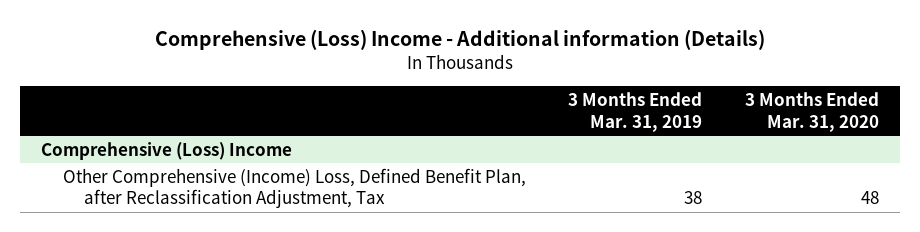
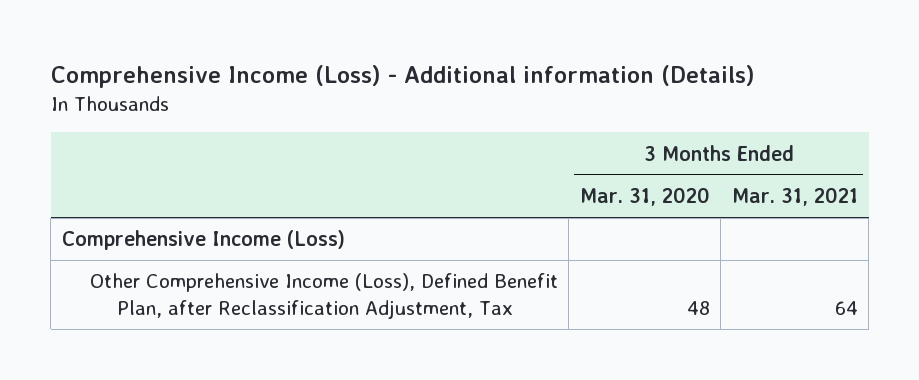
- Comprehensive (Loss) Income - Additional information (Details)
+ Comprehensive Income (Loss) - Additional information (Details)
- | 3 Months Ended Mar. 31, 2019 | 3 Months Ended Mar. 31, 2020
+ | 3 Months Ended Mar. 31, 2020 | 3 Months Ended Mar. 31, 2021
- Comprehensive (Loss) Income
- Other Comprehensive (Income) Loss, Defined Benefit Plan, after Reclassification Adjustment, Tax | 38 | 48
+ Comprehensive Income (Loss)
+ Other Comprehensive Income (Loss), Defined Benefit Plan, after Reclassification Adjustment, Tax | 48 | 64

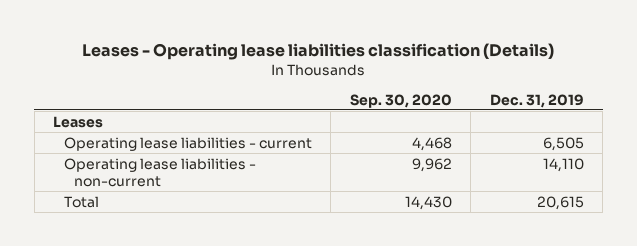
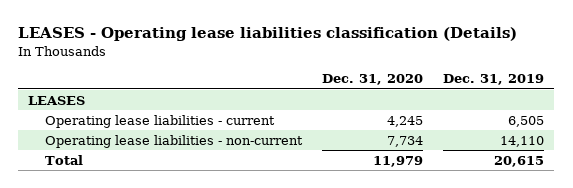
- Leases - Operating lease liabilities classification (Details)
+ LEASES - Operating lease liabilities classification (Details)
- | Sep. 30, 2020 | Dec. 31, 2019
+ | Dec. 31, 2020 | Dec. 31, 2019
- Leases
+ LEASES

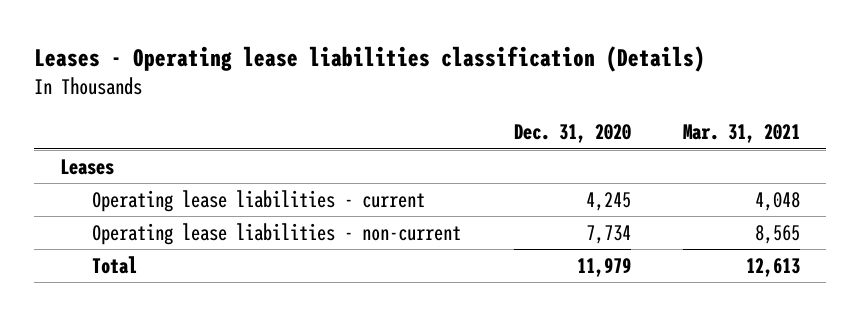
- LEASES - Operating lease liabilities classification (Details)
+ Leases - Operating lease liabilities classification (Details)
- | Dec. 31, 2020 | Dec. 31, 2019
+ | Dec. 31, 2020 | Mar. 31, 2021
- LEASES
+ Leases

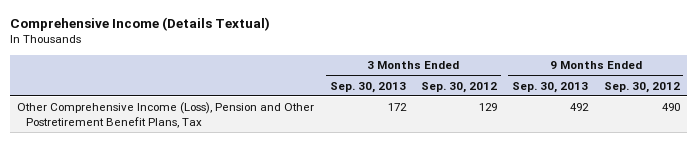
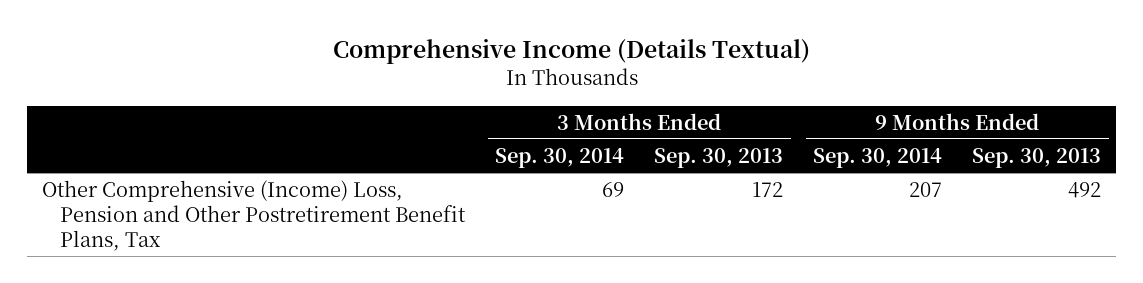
- | 3 Months Ended Sep. 30, 2013 | 3 Months Ended Sep. 30, 2012 | 9 Months Ended Sep. 30, 2013 | 9 Months Ended Sep. 30, 2012
+ | 3 Months Ended Sep. 30, 2014 | 3 Months Ended Sep. 30, 2013 | 9 Months Ended Sep. 30, 2014 | 9 Months Ended Sep. 30, 2013
- Other Comprehensive Income (Loss), Pension and Other Postretirement Benefit Plans, Tax | 172 | 129 | 492 | 490
+ Other Comprehensive (Income) Loss, Pension and Other Postretirement Benefit Plans, Tax | 69 | 172 | 207 | 492

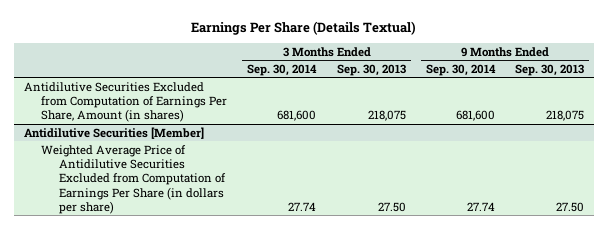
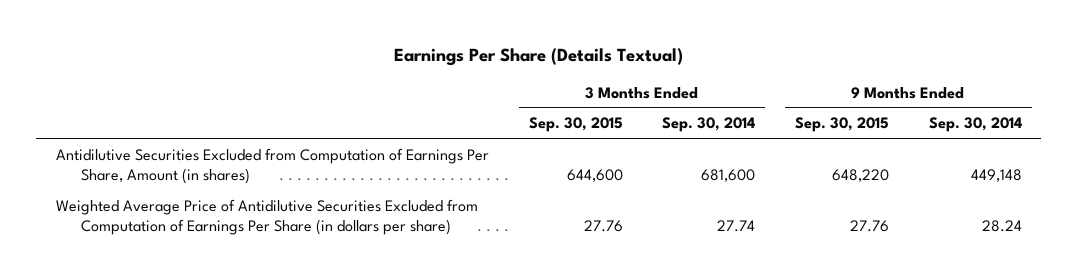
- | 3 Months Ended Sep. 30, 2014 | 3 Months Ended Sep. 30, 2013 | 9 Months Ended Sep. 30, 2014 | 9 Months Ended Sep. 30, 2013
+ | 3 Months Ended Sep. 30, 2015 | 3 Months Ended Sep. 30, 2014 | 9 Months Ended Sep. 30, 2015 | 9 Months Ended Sep. 30, 2014
- Antidilutive Securities Excluded from Computation of Earnings Per Share, Amount (in shares) | 681,600 | 218,075 | 681,600 | 218,075
- Antidilutive Securities [Member]
- Weighted Average Price of Antidilutive Securities Excluded from Computation of Earnings Per Share (in dollars per share) | 27.74 | 27.50 | 27.74 | 27.50
+ Antidilutive Securities Excluded from Computation of Earnings Per Share, Amount (in shares) | 644,600 | 681,600 | 648,220 | 449,148
+ Weighted Average Price of Antidilutive Securities Excluded from Computation of Earnings Per Share (in dollars per share) | 27.76 | 27.74 | 27.76 | 28.24

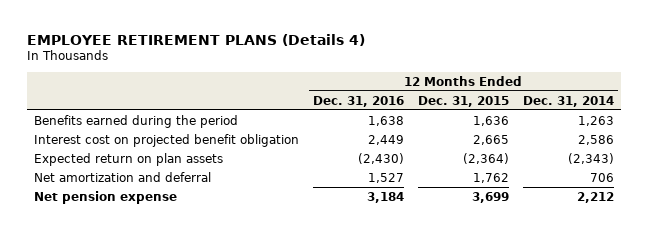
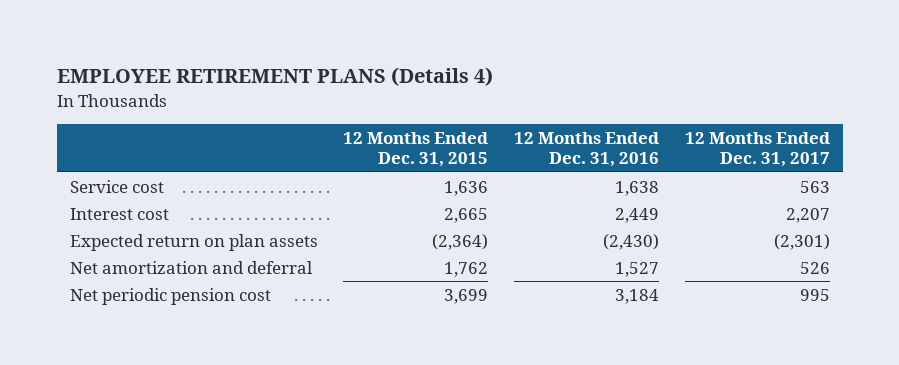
- | 12 Months Ended Dec. 31, 2016 | 12 Months Ended Dec. 31, 2015 | 12 Months Ended Dec. 31, 2014
+ | 12 Months Ended Dec. 31, 2015 | 12 Months Ended Dec. 31, 2016 | 12 Months Ended Dec. 31, 2017
- Benefits earned during the period | 1,638 | 1,636 | 1,263
- Interest cost on projected benefit obligation | 2,449 | 2,665 | 2,586
+ Service cost | 1,636 | 1,638 | 563
+ Interest cost | 2,665 | 2,449 | 2,207
- Net pension expense | 3,184 | 3,699 | 2,212
+ Net periodic pension cost | 3,699 | 3,184 | 995

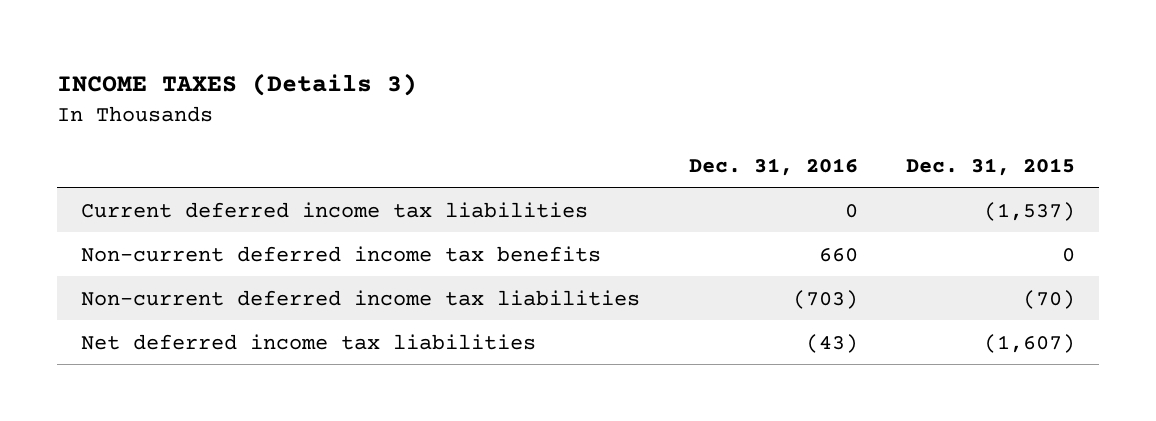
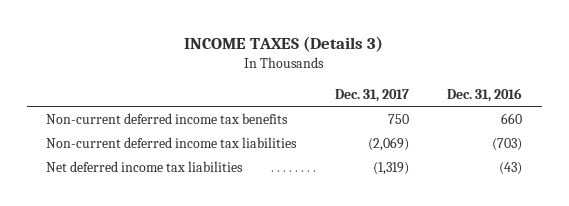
- | Dec. 31, 2016 | Dec. 31, 2015
+ | Dec. 31, 2017 | Dec. 31, 2016
- Current deferred income tax liabilities | 0 | (1,537)

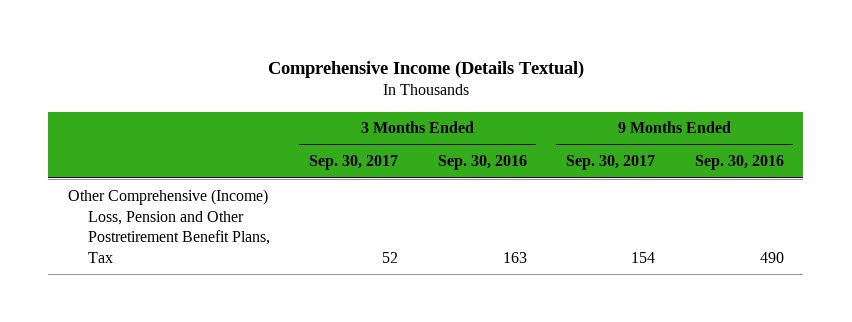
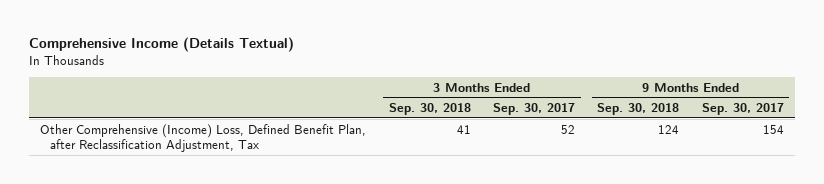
- | 3 Months Ended Sep. 30, 2017 | 3 Months Ended Sep. 30, 2016 | 9 Months Ended Sep. 30, 2017 | 9 Months Ended Sep. 30, 2016
+ | 3 Months Ended Sep. 30, 2018 | 3 Months Ended Sep. 30, 2017 | 9 Months Ended Sep. 30, 2018 | 9 Months Ended Sep. 30, 2017
- Other Comprehensive (Income) Loss, Pension and Other Postretirement Benefit Plans, Tax | 52 | 163 | 154 | 490
+ Other Comprehensive (Income) Loss, Defined Benefit Plan, after Reclassification Adjustment, Tax | 41 | 52 | 124 | 154

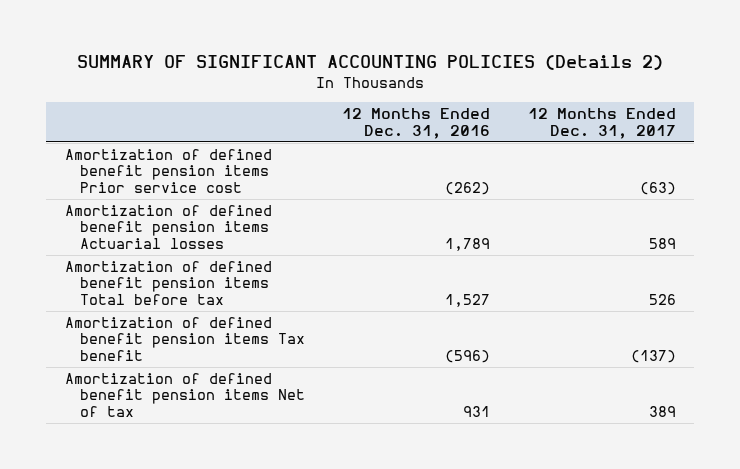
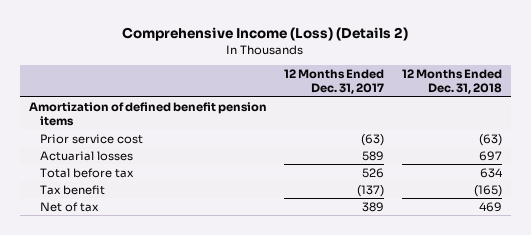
- SUMMARY OF SIGNIFICANT ACCOUNTING POLICIES (Details 2)
+ Comprehensive Income (Loss) (Details 2)
- | 12 Months Ended Dec. 31, 2016 | 12 Months Ended Dec. 31, 2017
+ | 12 Months Ended Dec. 31, 2017 | 12 Months Ended Dec. 31, 2018
- Amortization of defined benefit pension items Prior service cost | (262) | (63)
- Amortization of defined benefit pension items Actuarial losses | 1,789 | 589
- Amortization of defined benefit pension items Total before tax | 1,527 | 526
- Amortization of defined benefit pension items Tax benefit | (596) | (137)
- Amortization of defined benefit pension items Net of tax | 931 | 389
+ Amortization of defined benefit pension items
+ Prior service cost | (63) | (63)
+ Actuarial losses | 589 | 697
+ Total before tax | 526 | 634
+ Tax benefit | (137) | (165)
+ Net of tax | 389 | 469

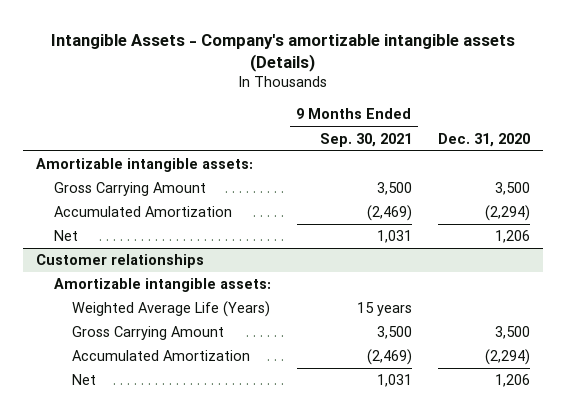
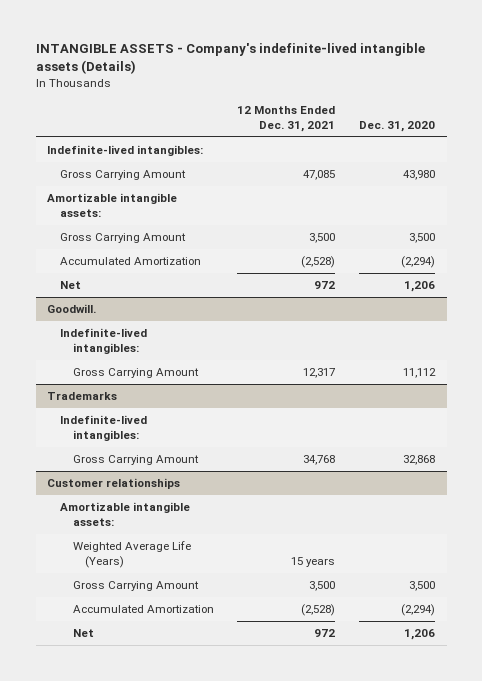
- Intangible Assets - Company's amortizable intangible assets (Details)
+ INTANGIBLE ASSETS - Company's indefinite-lived intangible assets (Details)
- | 9 Months Ended Sep. 30, 2021 | Dec. 31, 2020
+ | 12 Months Ended Dec. 31, 2021 | Dec. 31, 2020
+ Indefinite-lived intangibles:
+ Gross Carrying Amount | 47,085 | 43,980
+ Goodwill.
+ Indefinite-lived intangibles:
+ Gross Carrying Amount | 12,317 | 11,112
+ Trademarks
+ Indefinite-lived intangibles:
+ Gross Carrying Amount | 34,768 | 32,868

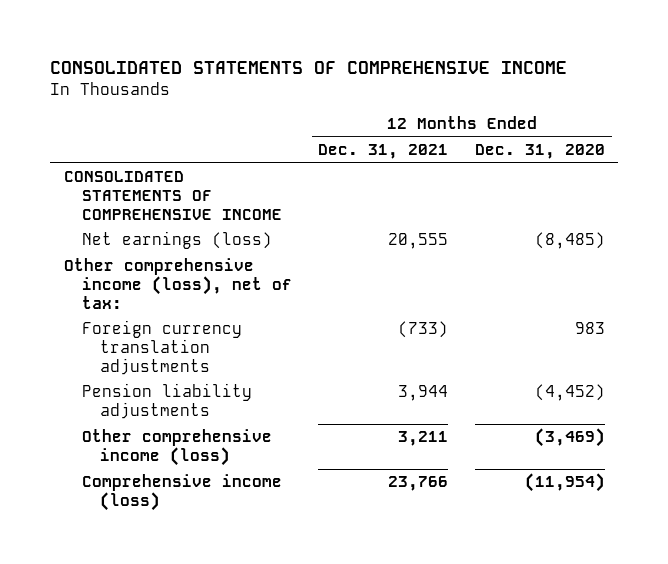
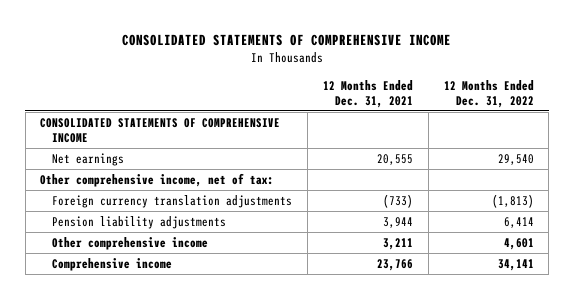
- | 12 Months Ended Dec. 31, 2021 | 12 Months Ended Dec. 31, 2020
+ | 12 Months Ended Dec. 31, 2021 | 12 Months Ended Dec. 31, 2022
- Net earnings (loss) | 20,555 | (8,485)
- Other comprehensive income (loss), net of tax:
+ Net earnings | 20,555 | 29,540
+ Other comprehensive income, net of tax:
- Other comprehensive income (loss) | 3,211 | (3,469)
- Comprehensive income (loss) | 23,766 | (11,954)
+ Other comprehensive income | 3,211 | 4,601
+ Comprehensive income | 23,766 | 34,141

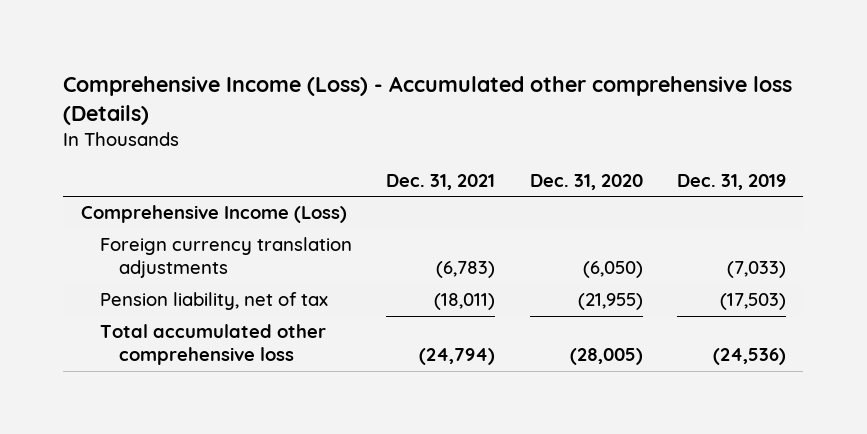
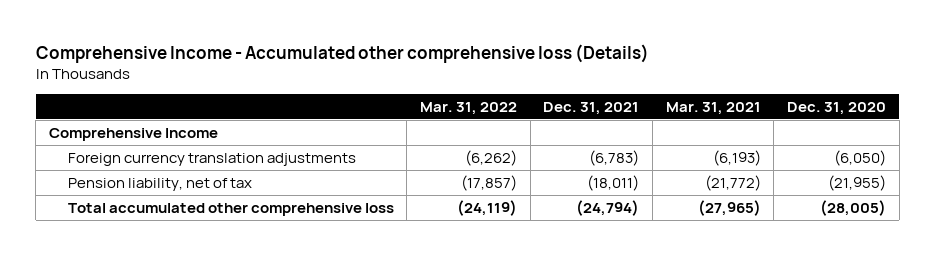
- Comprehensive Income (Loss) - Accumulated other comprehensive loss (Details)
+ Comprehensive Income - Accumulated other comprehensive loss (Details)
- | Dec. 31, 2021 | Dec. 31, 2020 | Dec. 31, 2019
+ | Mar. 31, 2022 | Dec. 31, 2021 | Mar. 31, 2021 | Dec. 31, 2020
- Comprehensive Income (Loss)
+ Comprehensive Income

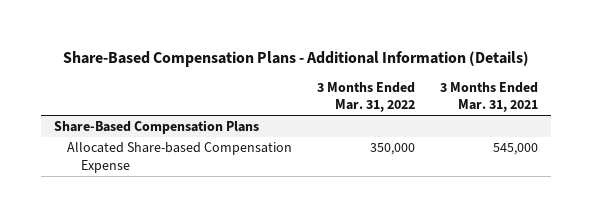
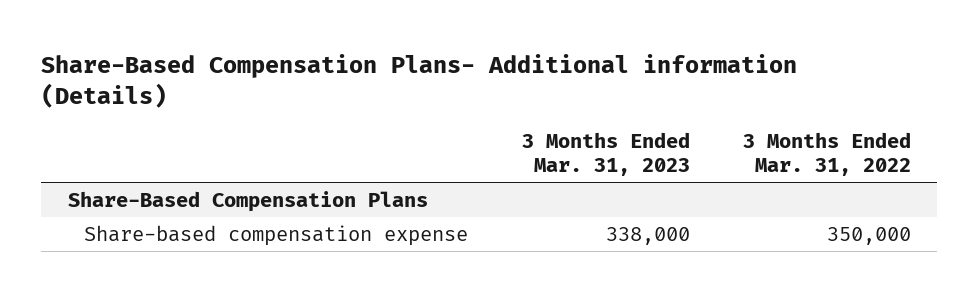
- Share-Based Compensation Plans - Additional Information (Details)
+ Share-Based Compensation Plans- Additional information (Details)
- | 3 Months Ended Mar. 31, 2022 | 3 Months Ended Mar. 31, 2021
+ | 3 Months Ended Mar. 31, 2023 | 3 Months Ended Mar. 31, 2022
- Allocated Share-based Compensation Expense | 350,000 | 545,000
+ Share-based compensation expense | 338,000 | 350,000

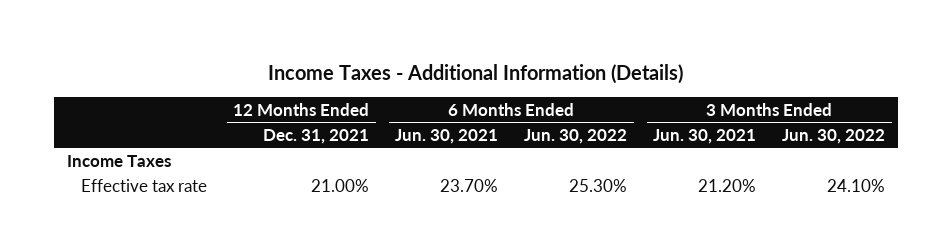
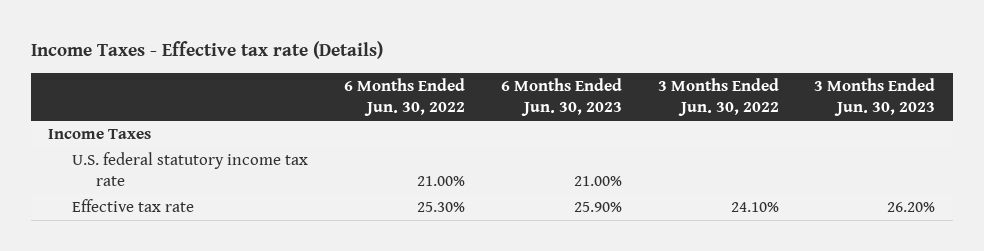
- Income Taxes - Additional Information (Details)
+ Income Taxes - Effective tax rate (Details)
- | 12 Months Ended Dec. 31, 2021 | 6 Months Ended Jun. 30, 2021 | 6 Months Ended Jun. 30, 2022 | 3 Months Ended Jun. 30, 2021 | 3 Months Ended Jun. 30, 2022
+ | 6 Months Ended Jun. 30, 2022 | 6 Months Ended Jun. 30, 2023 | 3 Months Ended Jun. 30, 2022 | 3 Months Ended Jun. 30, 2023
+ U.S. federal statutory income tax rate | 21.00% | 21.00% | |

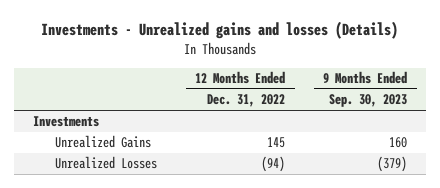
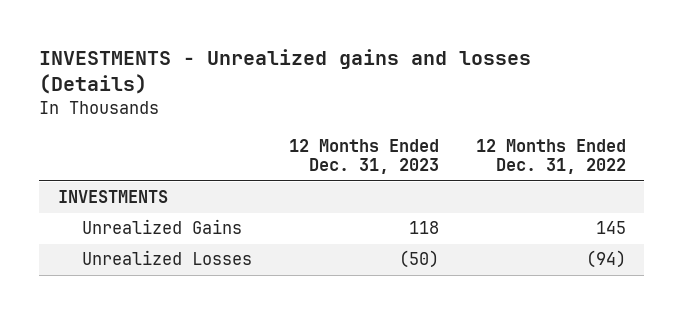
- Investments - Unrealized gains and losses (Details)
+ INVESTMENTS - Unrealized gains and losses (Details)
- | 12 Months Ended Dec. 31, 2022 | 9 Months Ended Sep. 30, 2023
+ | 12 Months Ended Dec. 31, 2023 | 12 Months Ended Dec. 31, 2022
- Investments
+ INVESTMENTS

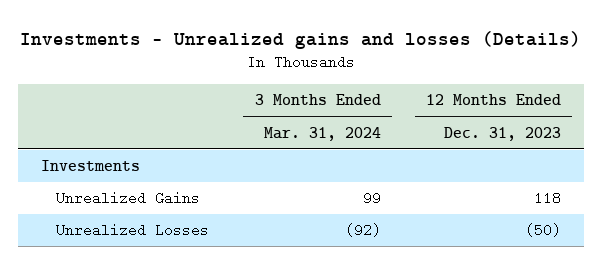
- INVESTMENTS - Unrealized gains and losses (Details)
+ Investments - Unrealized gains and losses (Details)
- | 12 Months Ended Dec. 31, 2023 | 12 Months Ended Dec. 31, 2022
+ | 3 Months Ended Mar. 31, 2024 | 12 Months Ended Dec. 31, 2023
- INVESTMENTS
+ Investments

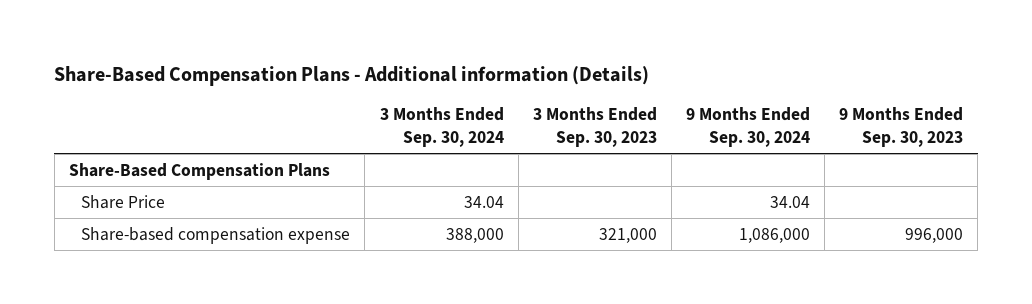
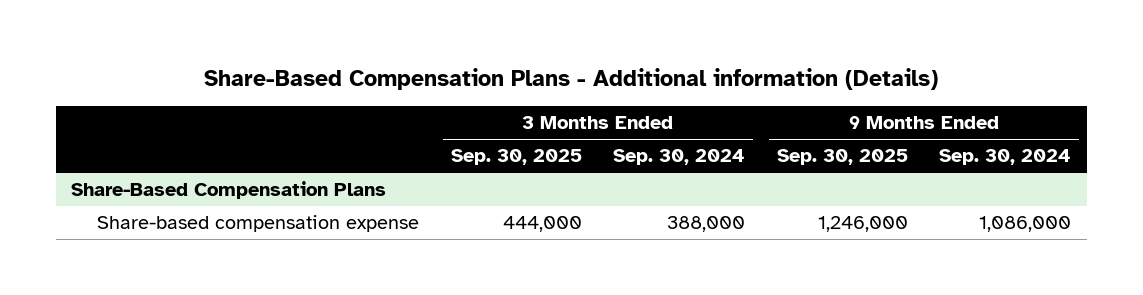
- | 3 Months Ended Sep. 30, 2024 | 3 Months Ended Sep. 30, 2023 | 9 Months Ended Sep. 30, 2024 | 9 Months Ended Sep. 30, 2023
+ | 3 Months Ended Sep. 30, 2025 | 3 Months Ended Sep. 30, 2024 | 9 Months Ended Sep. 30, 2025 | 9 Months Ended Sep. 30, 2024
- Share Price | 34.04 | | 34.04 |

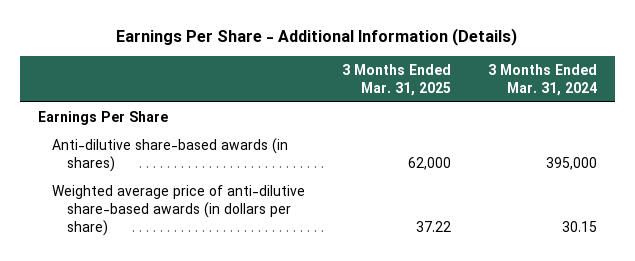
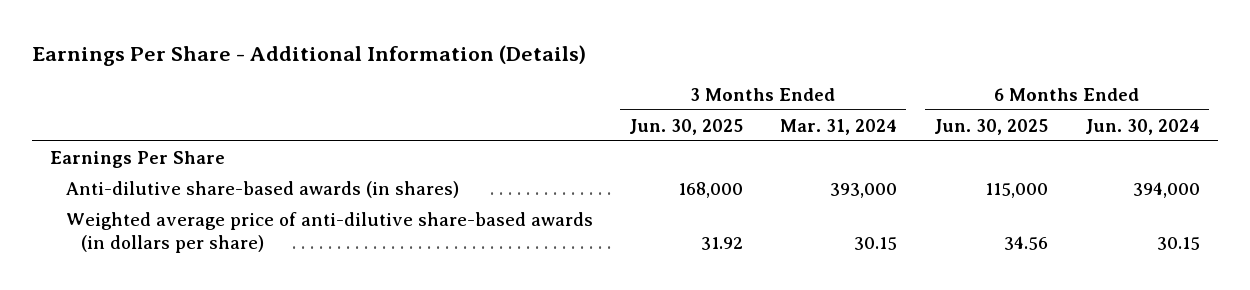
- | 3 Months Ended Mar. 31, 2025 | 3 Months Ended Mar. 31, 2024
+ | 3 Months Ended Jun. 30, 2025 | 3 Months Ended Mar. 31, 2024 | 6 Months Ended Jun. 30, 2025 | 6 Months Ended Jun. 30, 2024
- Anti-dilutive share-based awards (in shares) | 62,000 | 395,000
+ Anti-dilutive share-based awards (in shares) | 168,000 | 393,000 | 115,000 | 394,000

